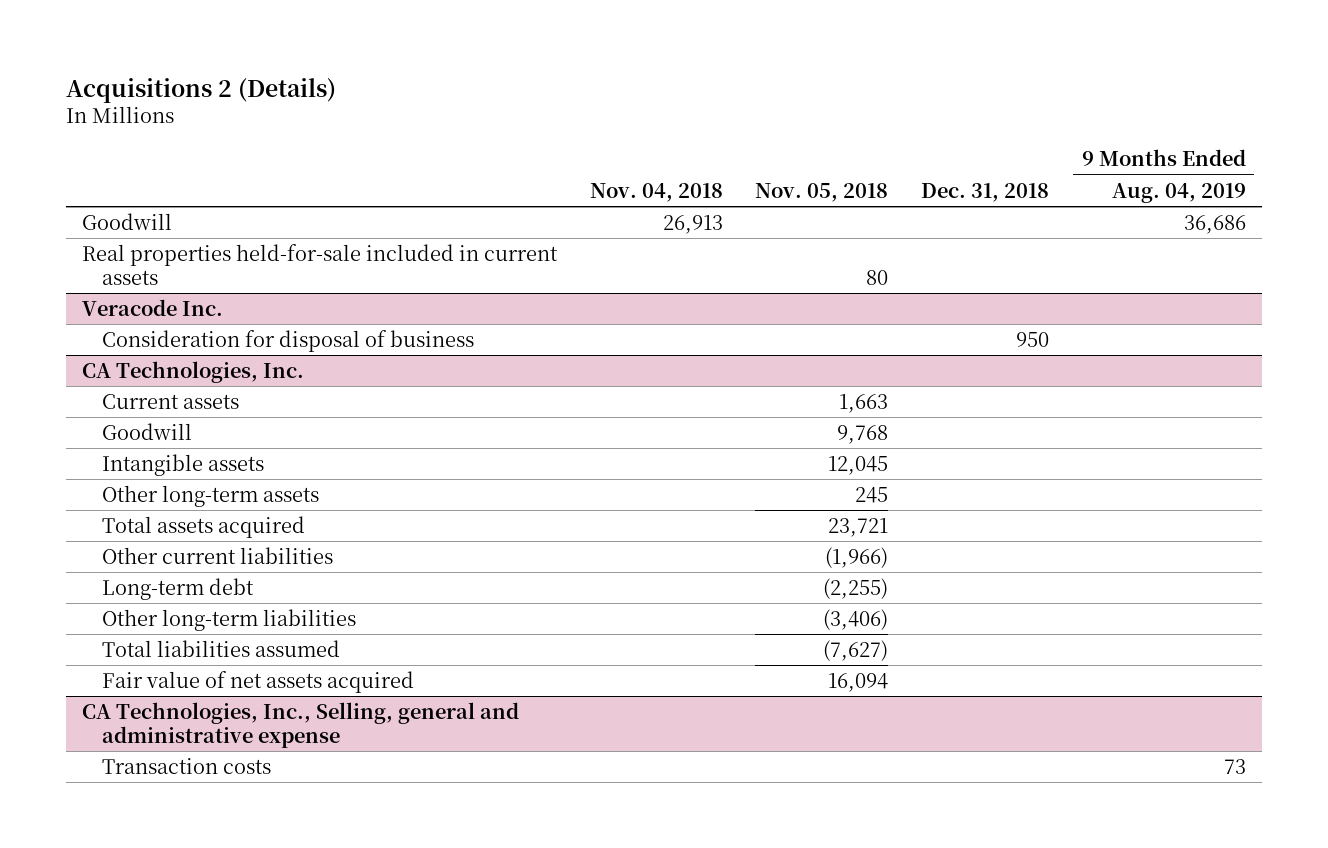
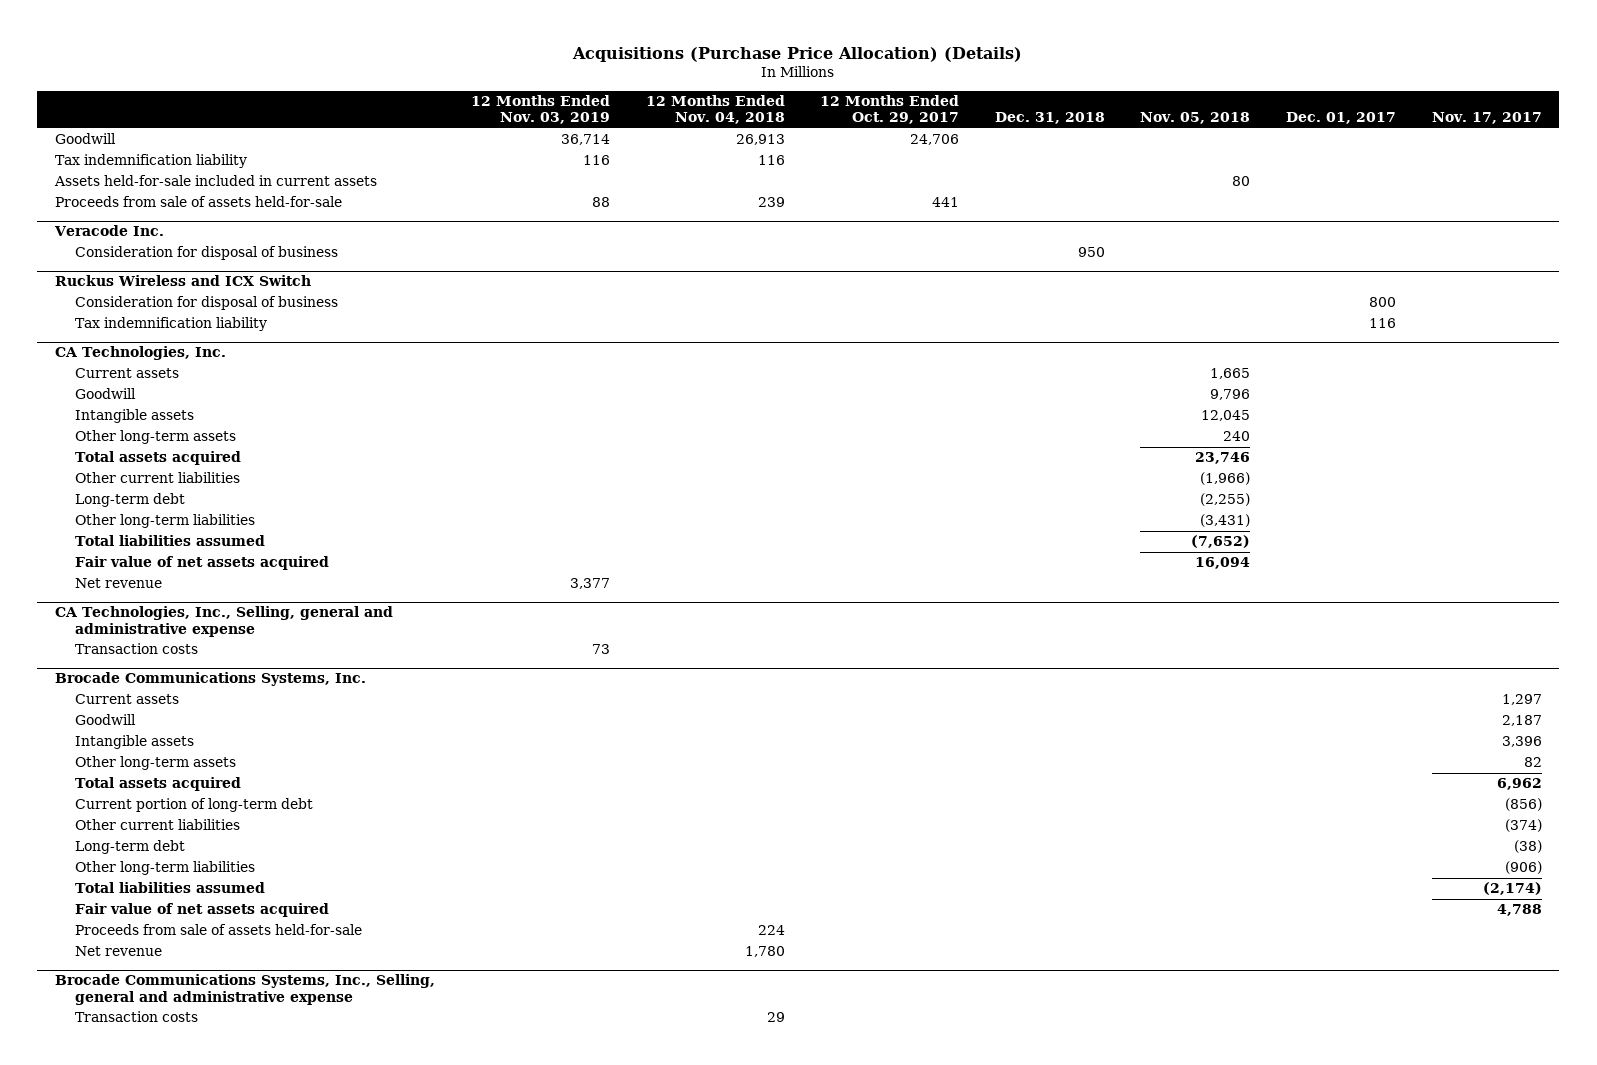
- Acquisitions 2 (Details)
+ Acquisitions (Purchase Price Allocation) (Details)
- | Nov. 04, 2018 | Nov. 05, 2018 | Dec. 31, 2018 | 9 Months Ended Aug. 04, 2019
+ | 12 Months Ended Nov. 03, 2019 | 12 Months Ended Nov. 04, 2018 | 12 Months Ended Oct. 29, 2017 | Dec. 31, 2018 | Nov. 05, 2018 | Dec. 01, 2017 | Nov. 17, 2017
- Real properties held-for-sale included in current assets | | 80 | |
+ Tax indemnification liability | 116 | 116 | | | | |
+ Assets held-for-sale included in current assets | | | | | 80 | |
+ Proceeds from sale of assets held-for-sale | 88 | 239 | 441 | | | |
+ Ruckus Wireless and ICX Switch
+ Consideration for disposal of business | | | | | | 800 |
+ Tax indemnification liability | | | | | | 116 |
@ CA Technologies, Inc.
- Current assets | | 1,663 | |
- Goodwill | | 9,768 | |
+ Current assets | | | | | 1,665 | |
+ Goodwill | | | | | 9,796 | |
- Other long-term assets | | 245 | |
- Total assets acquired | | 23,721 | |
+ Other long-term assets | | | | | 240 | |
+ Total assets acquired | | | | | 23,746 | |
- Other long-term liabilities | | (3,406) | |
- Total liabilities assumed | | (7,627) | |
+ Other long-term liabilities | | | | | (3,431) | |
+ Total liabilities assumed | | | | | (7,652) | |
+ Net revenue | 3,377 | | | | | |
+ Brocade Communications Systems, Inc.
+ Current assets | | | | | | | 1,297
+ Goodwill | | | | | | | 2,187
+ Intangible assets | | | | | | | 3,396
+ Other long-term assets | | | | | | | 82
+ Total assets acquired | | | | | | | 6,962
+ Current portion of long-term debt | | | | | | | (856)
+ Other current liabilities | | | | | | | (374)
+ Long-term debt | | | | | | | (38)
+ Other long-term liabilities | | | | | | | (906)
+ Total liabilities assumed | | | | | | | (2,174)
+ Fair value of net assets acquired | | | | | | | 4,788
+ Proceeds from sale of assets held-for-sale | | 224 | | | | |
+ Net revenue | | 1,780 | | | | |
+ Brocade Communications Systems, Inc., Selling, general and administrative expense
+ Transaction costs | | 29 | | | | |

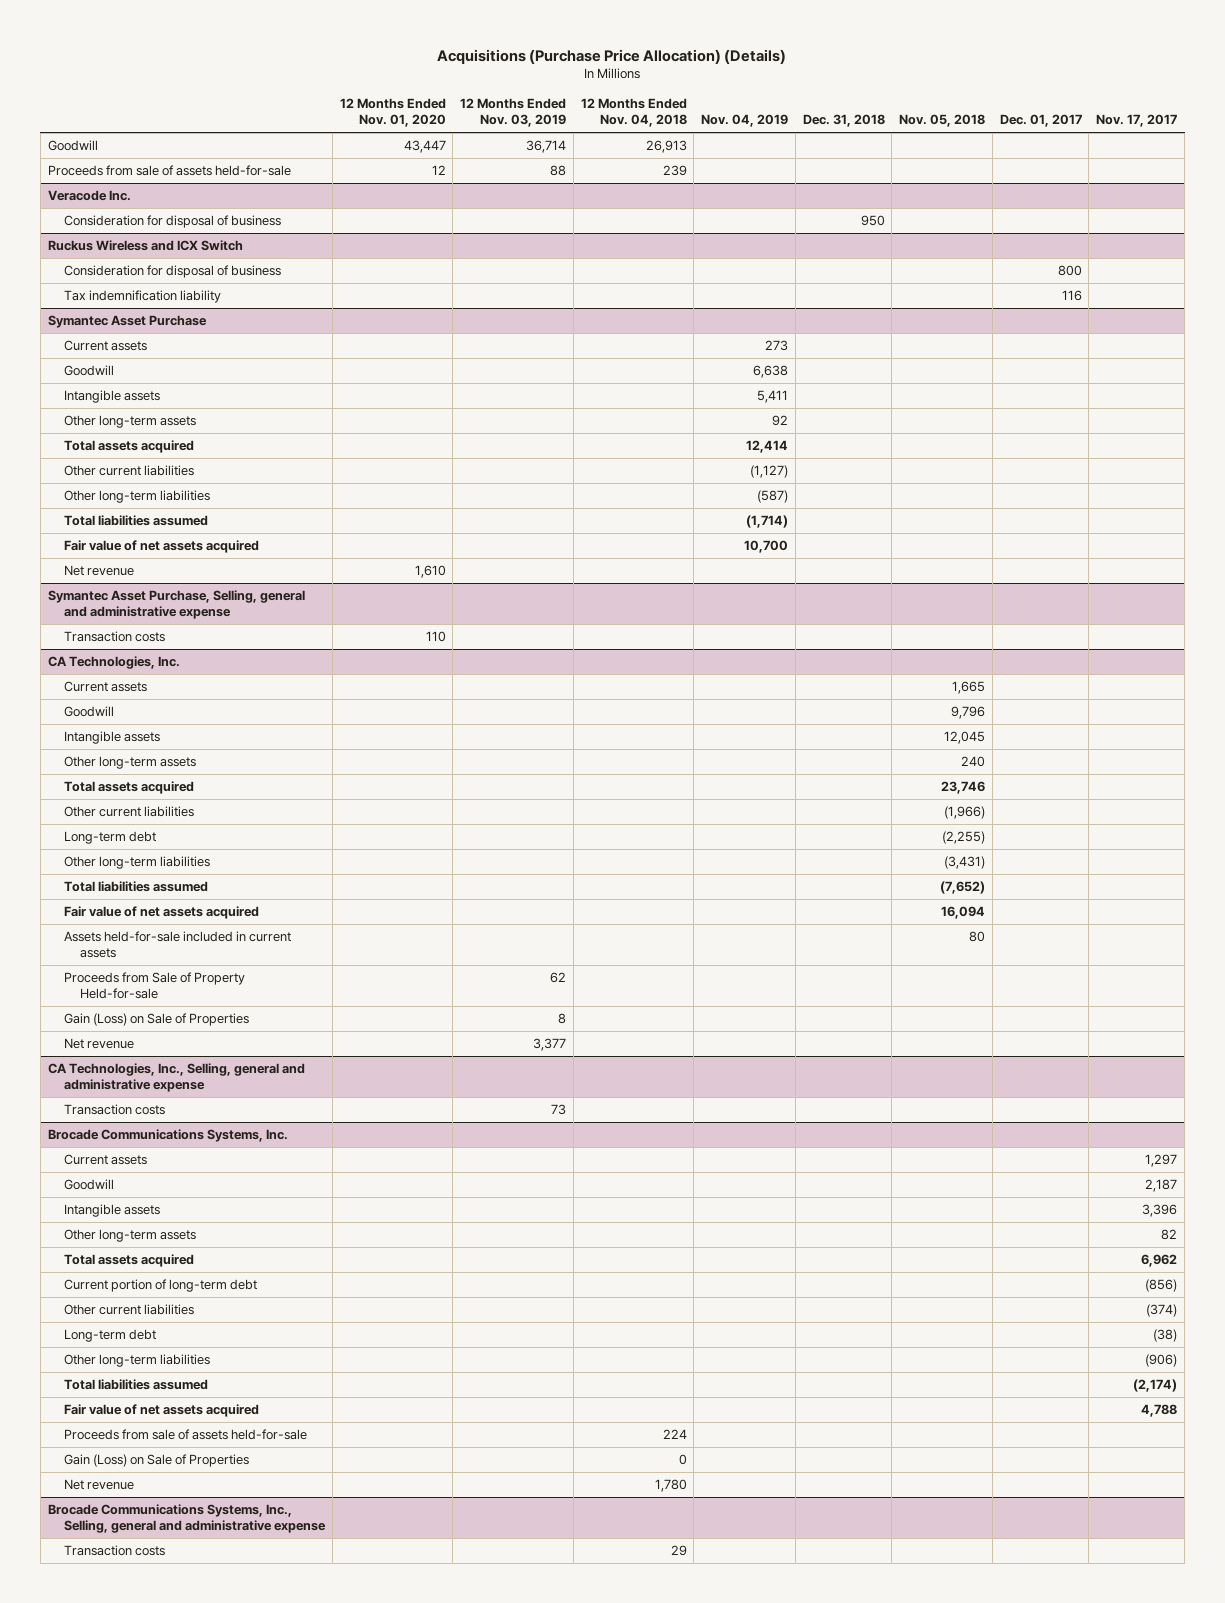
- | 12 Months Ended Nov. 03, 2019 | 12 Months Ended Nov. 04, 2018 | 12 Months Ended Oct. 29, 2017 | Dec. 31, 2018 | Nov. 05, 2018 | Dec. 01, 2017 | Nov. 17, 2017
+ | 12 Months Ended Nov. 01, 2020 | 12 Months Ended Nov. 03, 2019 | 12 Months Ended Nov. 04, 2018 | Nov. 04, 2019 | Dec. 31, 2018 | Nov. 05, 2018 | Dec. 01, 2017 | Nov. 17, 2017
- Tax indemnification liability | 116 | 116 | | | | |
- Assets held-for-sale included in current assets | | | | | 80 | |
+ Symantec Asset Purchase
+ Current assets | | | | 273 | | | |
+ Goodwill | | | | 6,638 | | | |
+ Intangible assets | | | | 5,411 | | | |
+ Other long-term assets | | | | 92 | | | |
+ Total assets acquired | | | | 12,414 | | | |
+ Other current liabilities | | | | (1,127) | | | |
+ Other long-term liabilities | | | | (587) | | | |
+ Total liabilities assumed | | | | (1,714) | | | |
+ Fair value of net assets acquired | | | | 10,700 | | | |
+ Net revenue | 1,610 | | | | | | |
+ Symantec Asset Purchase, Selling, general and administrative expense
+ Transaction costs | 110 | | | | | | |
@ CA Technologies, Inc.
+ Assets held-for-sale included in current assets | | | | | | 80 | |
+ Proceeds from Sale of Property Held-for-sale | | 62 | | | | | |
+ Gain (Loss) on Sale of Properties | | 8 | | | | | |
@ Brocade Communications Systems, Inc.
+ Gain (Loss) on Sale of Properties | | | 0 | | | | |

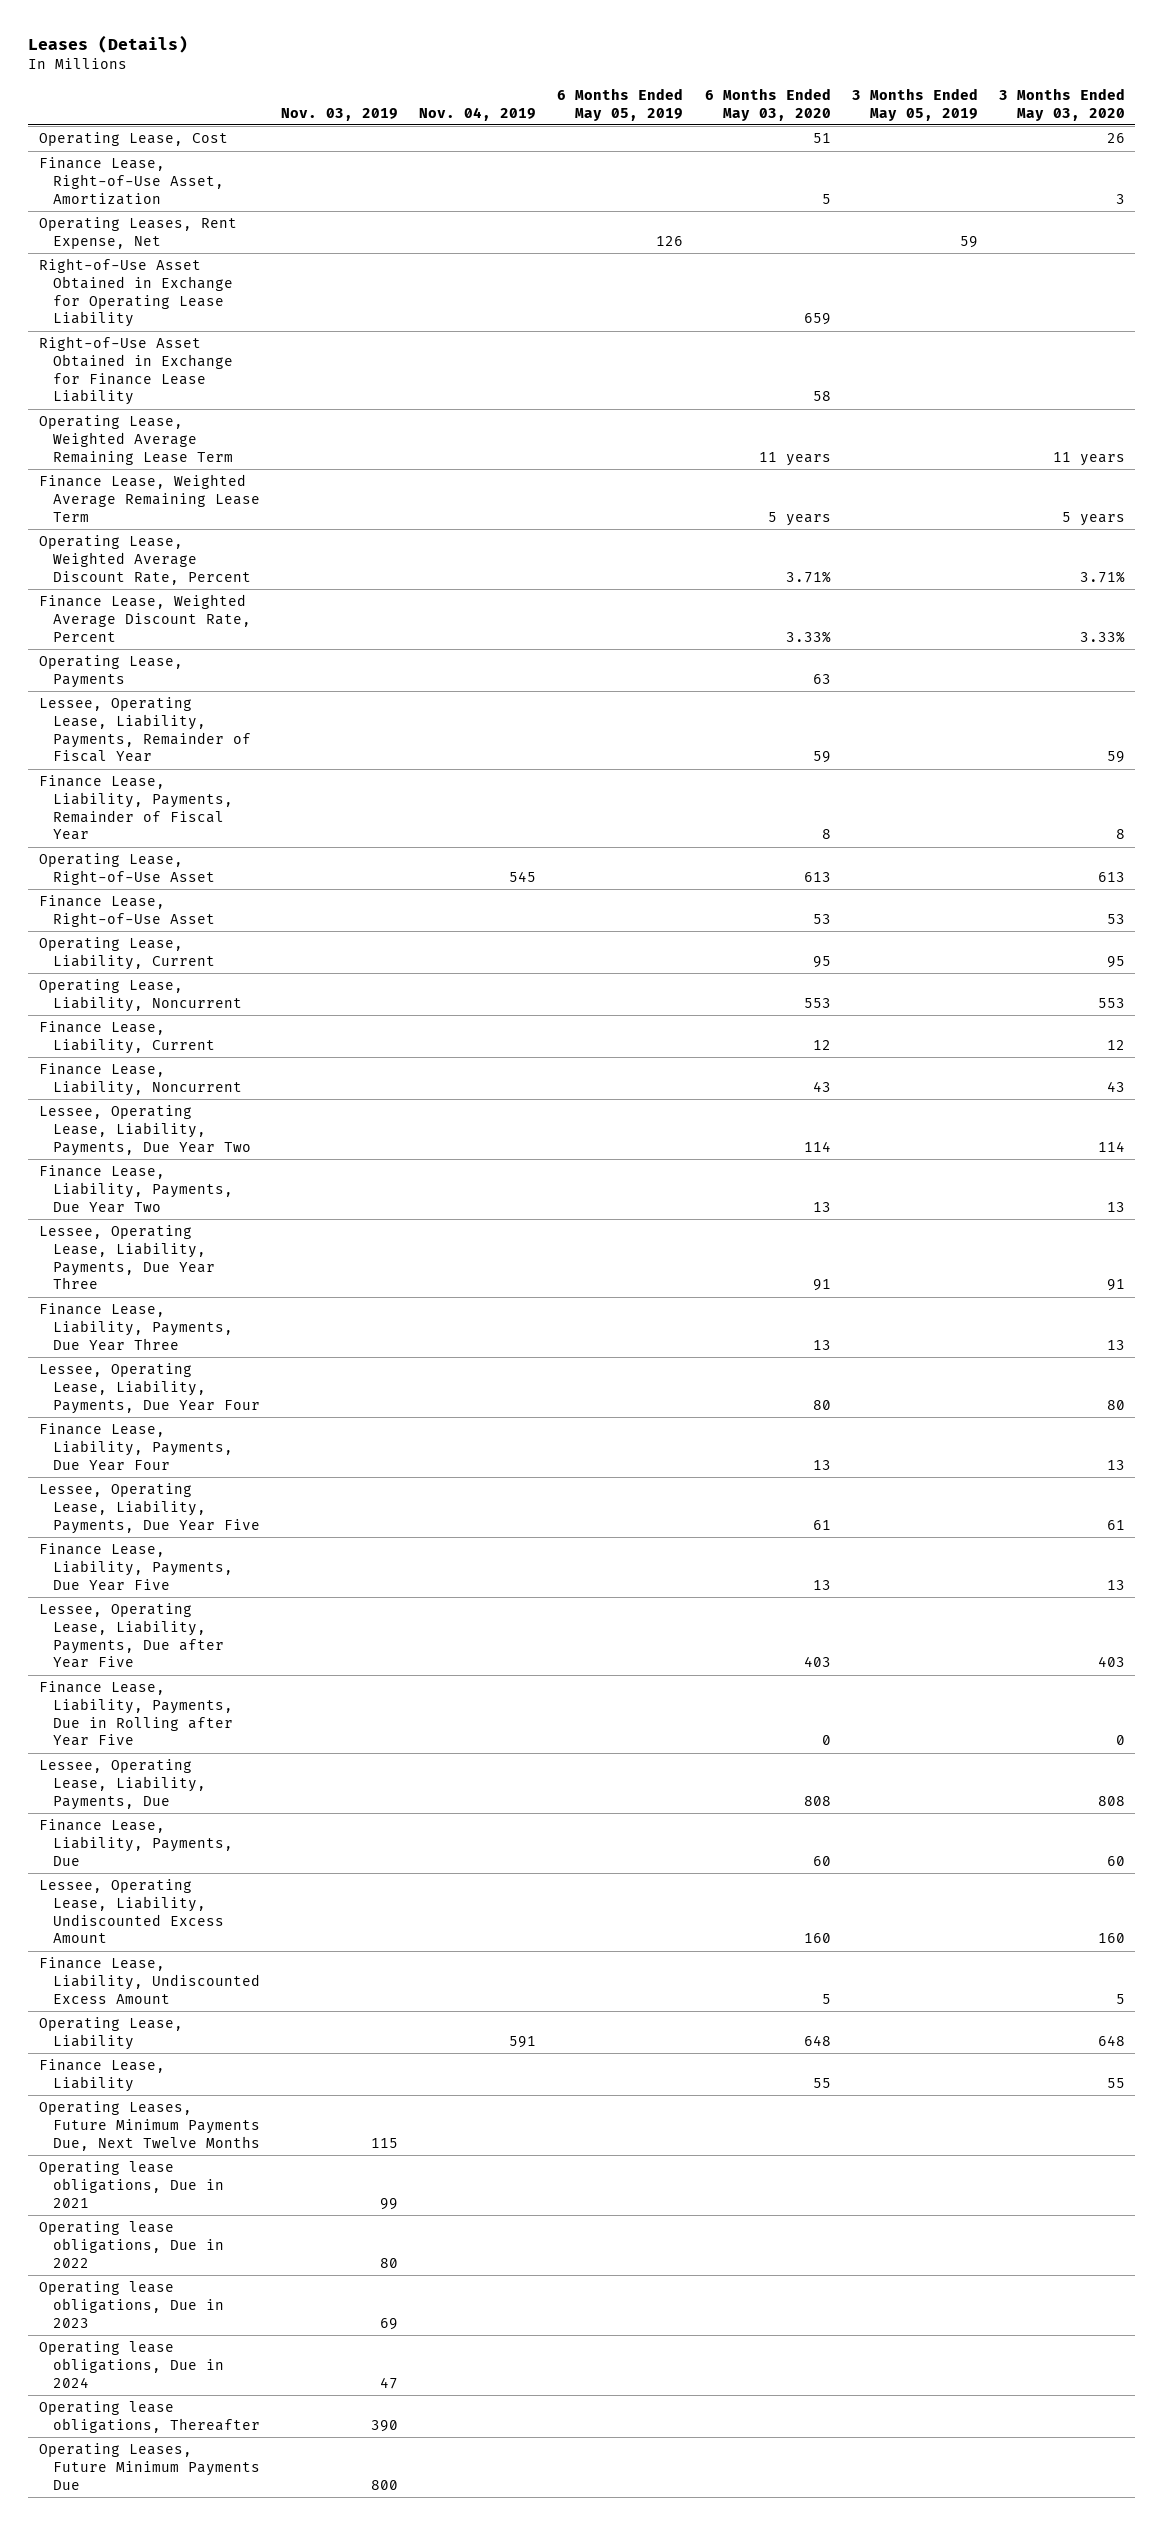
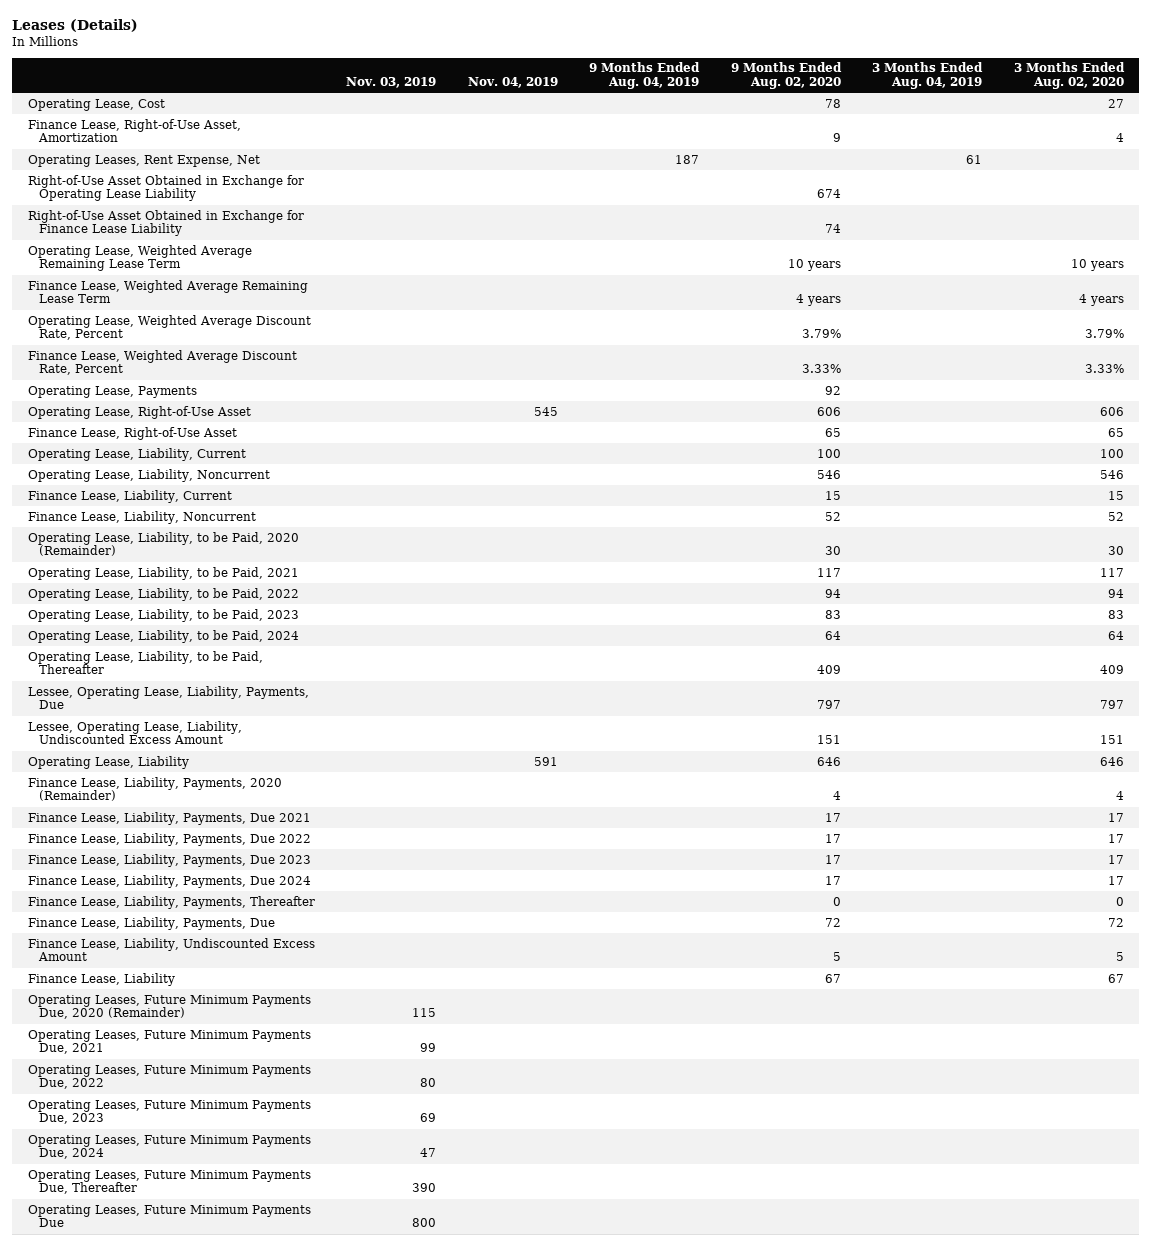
- | Nov. 03, 2019 | Nov. 04, 2019 | 6 Months Ended May 05, 2019 | 6 Months Ended May 03, 2020 | 3 Months Ended May 05, 2019 | 3 Months Ended May 03, 2020
+ | Nov. 03, 2019 | Nov. 04, 2019 | 9 Months Ended Aug. 04, 2019 | 9 Months Ended Aug. 02, 2020 | 3 Months Ended Aug. 04, 2019 | 3 Months Ended Aug. 02, 2020
- Lessee, Operating Lease, Liability, Payments, Remainder of Fiscal Year | | | | 59 | | 59
- Finance Lease, Liability, Payments, Remainder of Fiscal Year | | | | 8 | | 8
- Lessee, Operating Lease, Liability, Payments, Due Year Two | | | | 114 | | 114
- Finance Lease, Liability, Payments, Due Year Two | | | | 13 | | 13
- Lessee, Operating Lease, Liability, Payments, Due Year Three | | | | 91 | | 91
- Finance Lease, Liability, Payments, Due Year Three | | | | 13 | | 13
- Lessee, Operating Lease, Liability, Payments, Due Year Four | | | | 80 | | 80
- Finance Lease, Liability, Payments, Due Year Four | | | | 13 | | 13
- Lessee, Operating Lease, Liability, Payments, Due Year Five | | | | 61 | | 61
- Finance Lease, Liability, Payments, Due Year Five | | | | 13 | | 13
- Lessee, Operating Lease, Liability, Payments, Due after Year Five | | | | 403 | | 403
- Finance Lease, Liability, Payments, Due in Rolling after Year Five | | | | 0 | | 0
+ Operating Lease, Liability, to be Paid, 2020 (Remainder) | | | | 30 | | 30
+ Operating Lease, Liability, to be Paid, 2021 | | | | 117 | | 117
+ Operating Lease, Liability, to be Paid, 2022 | | | | 94 | | 94
+ Operating Lease, Liability, to be Paid, 2023 | | | | 83 | | 83
+ Operating Lease, Liability, to be Paid, 2024 | | | | 64 | | 64
+ Operating Lease, Liability, to be Paid, Thereafter | | | | 409 | | 409
+ Finance Lease, Liability, Payments, 2020 (Remainder) | | | | 4 | | 4
+ Finance Lease, Liability, Payments, Due 2021 | | | | 17 | | 17
+ Finance Lease, Liability, Payments, Due 2022 | | | | 17 | | 17
+ Finance Lease, Liability, Payments, Due 2023 | | | | 17 | | 17
+ Finance Lease, Liability, Payments, Due 2024 | | | | 17 | | 17
+ Finance Lease, Liability, Payments, Thereafter | | | | 0 | | 0
moved down: Finance Lease, Liability, Payments, Due | | | | 72 | | 72
moved down: Finance Lease, Liability, Undiscounted Excess Amount | | | | 5 | | 5
- Operating Leases, Future Minimum Payments Due, Next Twelve Months | 115 | | | | |
- Operating lease obligations, Due in 2021 | 99 | | | | |
- Operating lease obligations, Due in 2022 | 80 | | | | |
- Operating lease obligations, Due in 2023 | 69 | | | | |
- Operating lease obligations, Due in 2024 | 47 | | | | |
- Operating lease obligations, Thereafter | 390 | | | | |
+ Operating Leases, Future Minimum Payments Due, 2020 (Remainder) | 115 | | | | |
+ Operating Leases, Future Minimum Payments Due, 2021 | 99 | | | | |
+ Operating Leases, Future Minimum Payments Due, 2022 | 80 | | | | |
+ Operating Leases, Future Minimum Payments Due, 2023 | 69 | | | | |
+ Operating Leases, Future Minimum Payments Due, 2024 | 47 | | | | |
+ Operating Leases, Future Minimum Payments Due, Thereafter | 390 | | | | |

